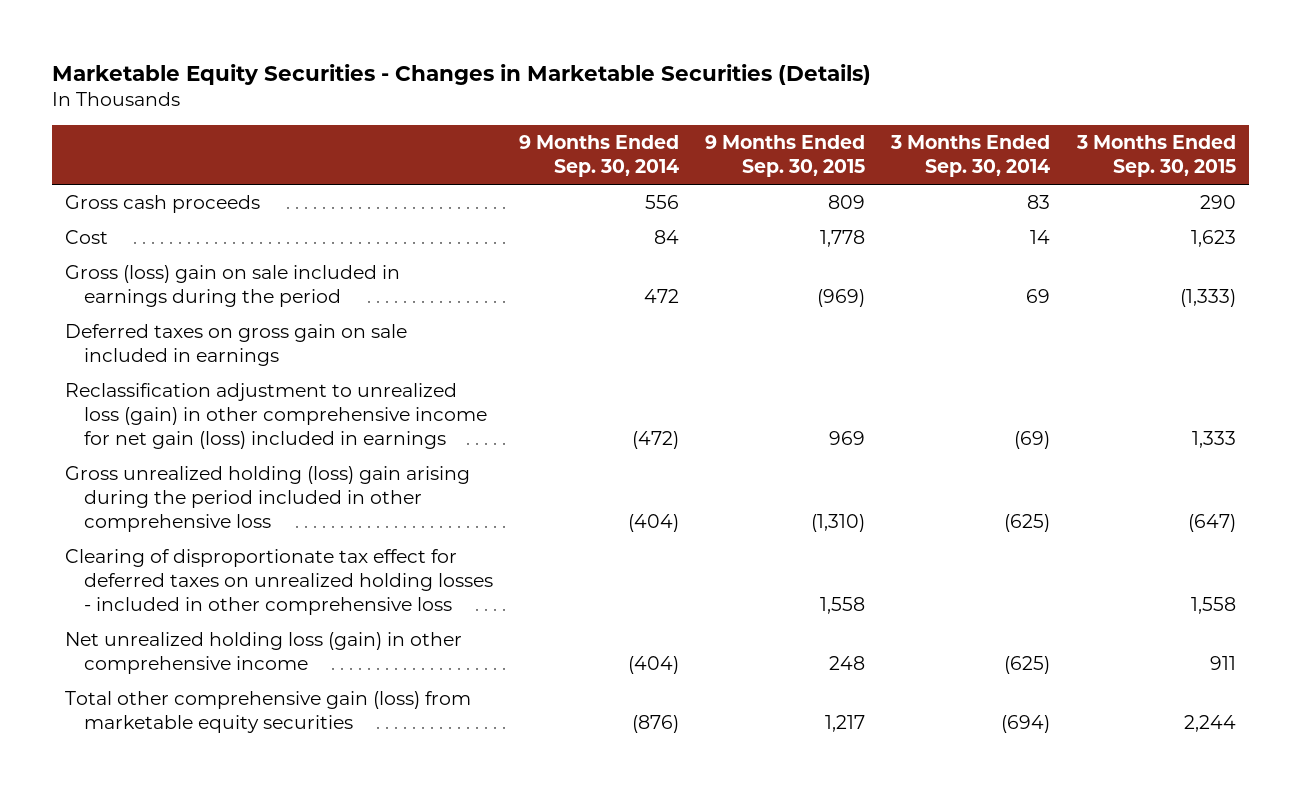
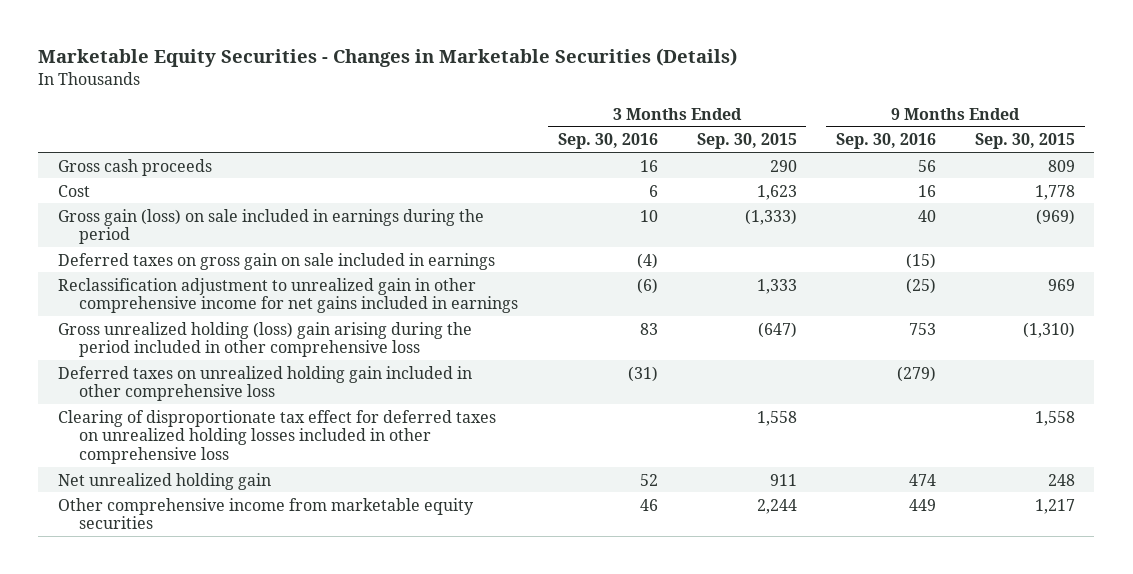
- | 9 Months Ended Sep. 30, 2014 | 9 Months Ended Sep. 30, 2015 | 3 Months Ended Sep. 30, 2014 | 3 Months Ended Sep. 30, 2015
+ | 3 Months Ended Sep. 30, 2016 | 3 Months Ended Sep. 30, 2015 | 9 Months Ended Sep. 30, 2016 | 9 Months Ended Sep. 30, 2015
- Gross (loss) gain on sale included in earnings during the period | 472 | (969) | 69 | (1,333)
+ Gross gain (loss) on sale included in earnings during the period | 10 | (1,333) | 40 | (969)
- Reclassification adjustment to unrealized loss (gain) in other comprehensive income for net gain (loss) included in earnings | (472) | 969 | (69) | 1,333
+ Reclassification adjustment to unrealized gain in other comprehensive income for net gains included in earnings | (6) | 1,333 | (25) | 969
- Clearing of disproportionate tax effect for deferred taxes on unrealized holding losses - included in other comprehensive loss | | 1,558 | | 1,558
- Net unrealized holding loss (gain) in other comprehensive income | (404) | 248 | (625) | 911
- Total other comprehensive gain (loss) from marketable equity securities | (876) | 1,217 | (694) | 2,244
+ Deferred taxes on unrealized holding gain included in other comprehensive loss | (31) | | (279) |
+ Clearing of disproportionate tax effect for deferred taxes on unrealized holding losses included in other comprehensive loss | | 1,558 | | 1,558
+ Net unrealized holding gain | 52 | 911 | 474 | 248
+ Other comprehensive income from marketable equity securities | 46 | 2,244 | 449 | 1,217

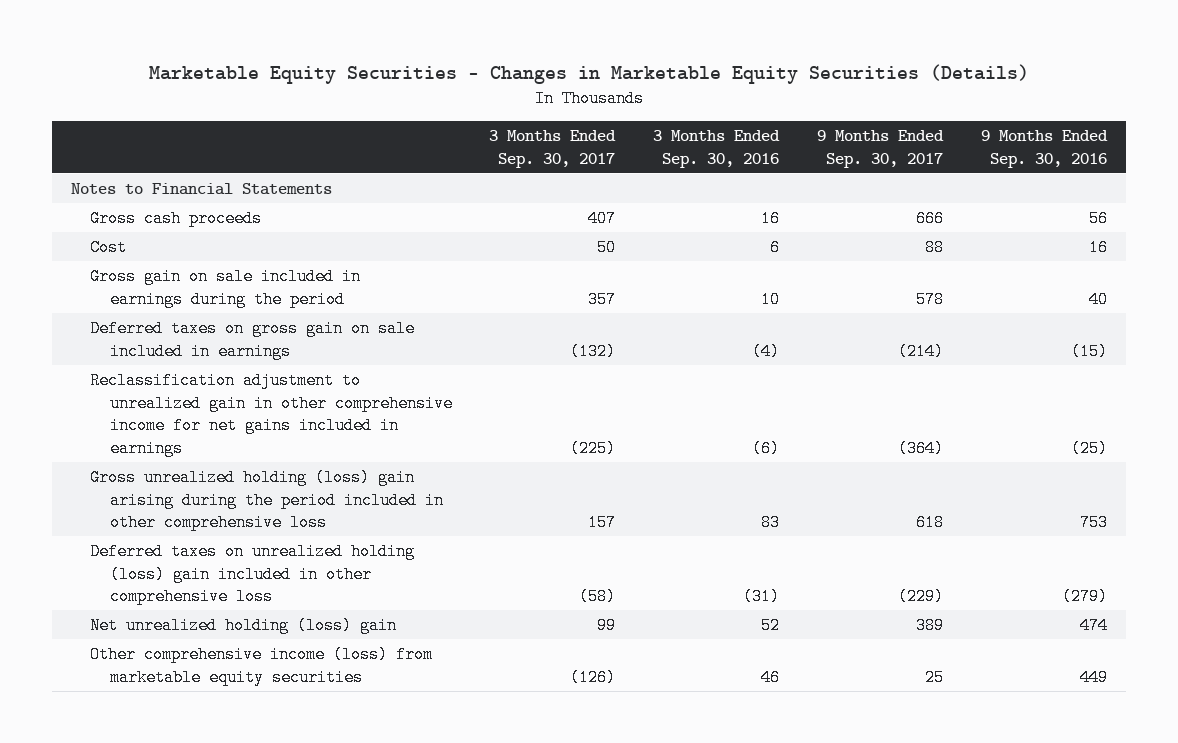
- Marketable Equity Securities - Changes in Marketable Securities (Details)
+ Marketable Equity Securities - Changes in Marketable Equity Securities (Details)
- | 3 Months Ended Sep. 30, 2016 | 3 Months Ended Sep. 30, 2015 | 9 Months Ended Sep. 30, 2016 | 9 Months Ended Sep. 30, 2015
+ | 3 Months Ended Sep. 30, 2017 | 3 Months Ended Sep. 30, 2016 | 9 Months Ended Sep. 30, 2017 | 9 Months Ended Sep. 30, 2016
+ Notes to Financial Statements
- Gross gain (loss) on sale included in earnings during the period | 10 | (1,333) | 40 | (969)
+ Gross gain on sale included in earnings during the period | 357 | 10 | 578 | 40
- Deferred taxes on unrealized holding gain included in other comprehensive loss | (31) | | (279) |
- Clearing of disproportionate tax effect for deferred taxes on unrealized holding losses included in other comprehensive loss | | 1,558 | | 1,558
- Net unrealized holding gain | 52 | 911 | 474 | 248
- Other comprehensive income from marketable equity securities | 46 | 2,244 | 449 | 1,217
+ Deferred taxes on unrealized holding (loss) gain included in other comprehensive loss | (58) | (31) | (229) | (279)
+ Net unrealized holding (loss) gain | 99 | 52 | 389 | 474
+ Other comprehensive income (loss) from marketable equity securities | (126) | 46 | 25 | 449

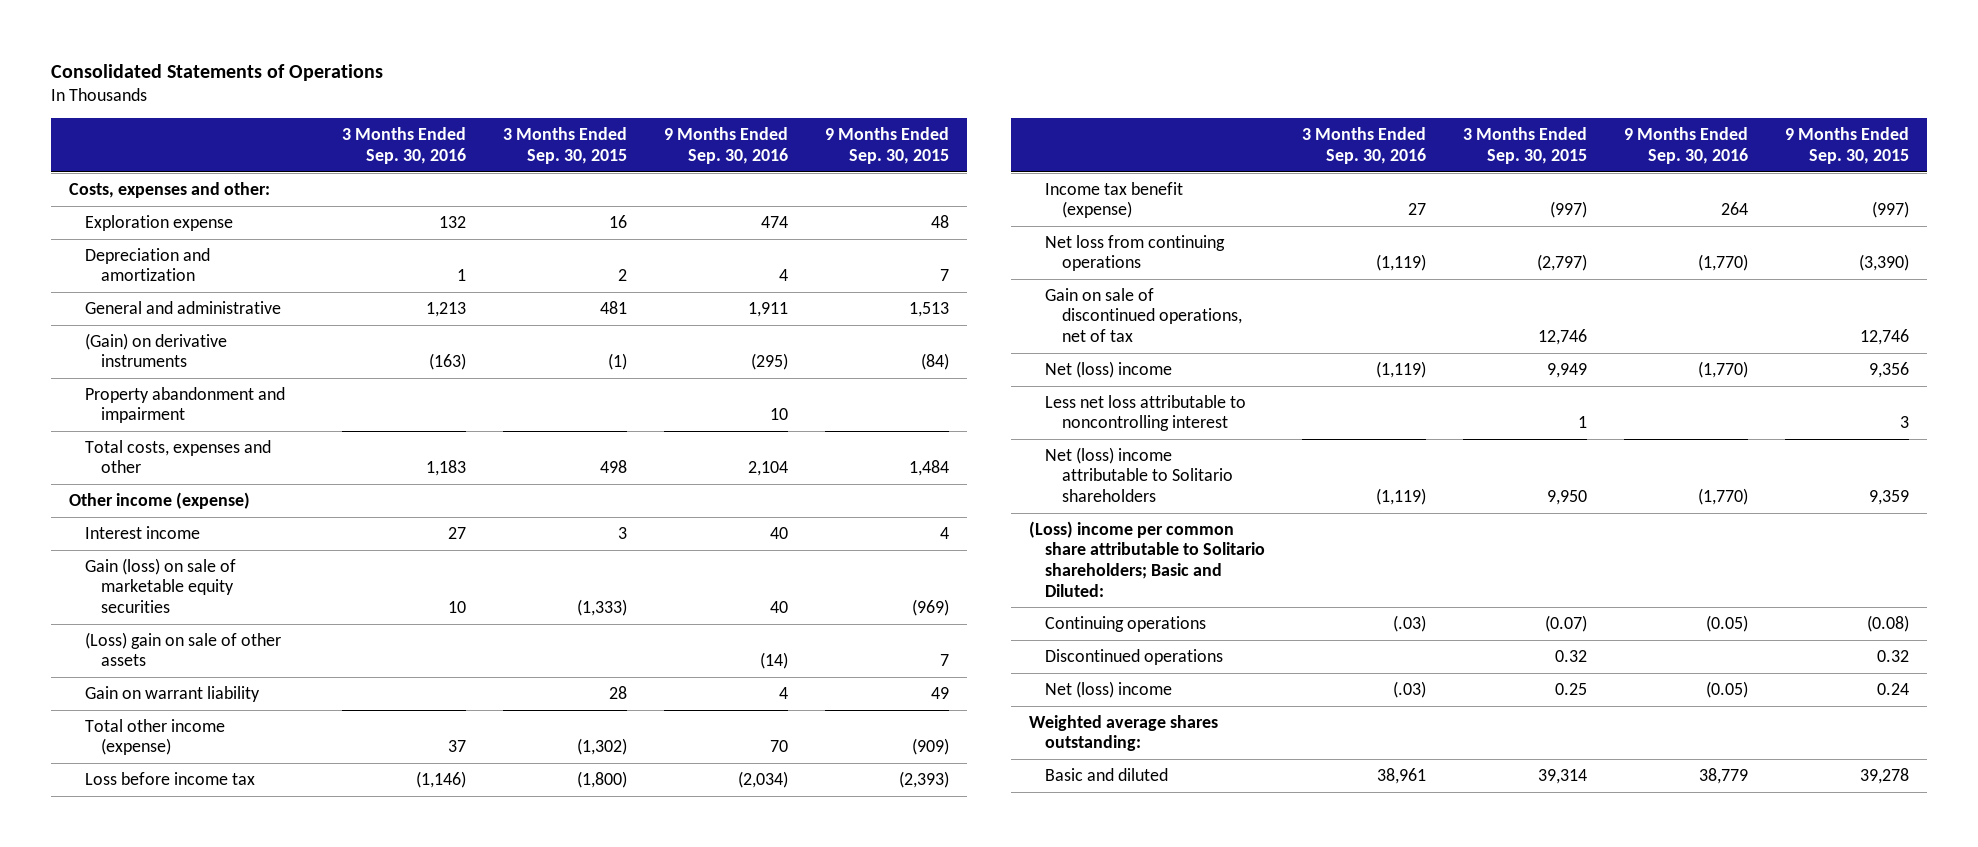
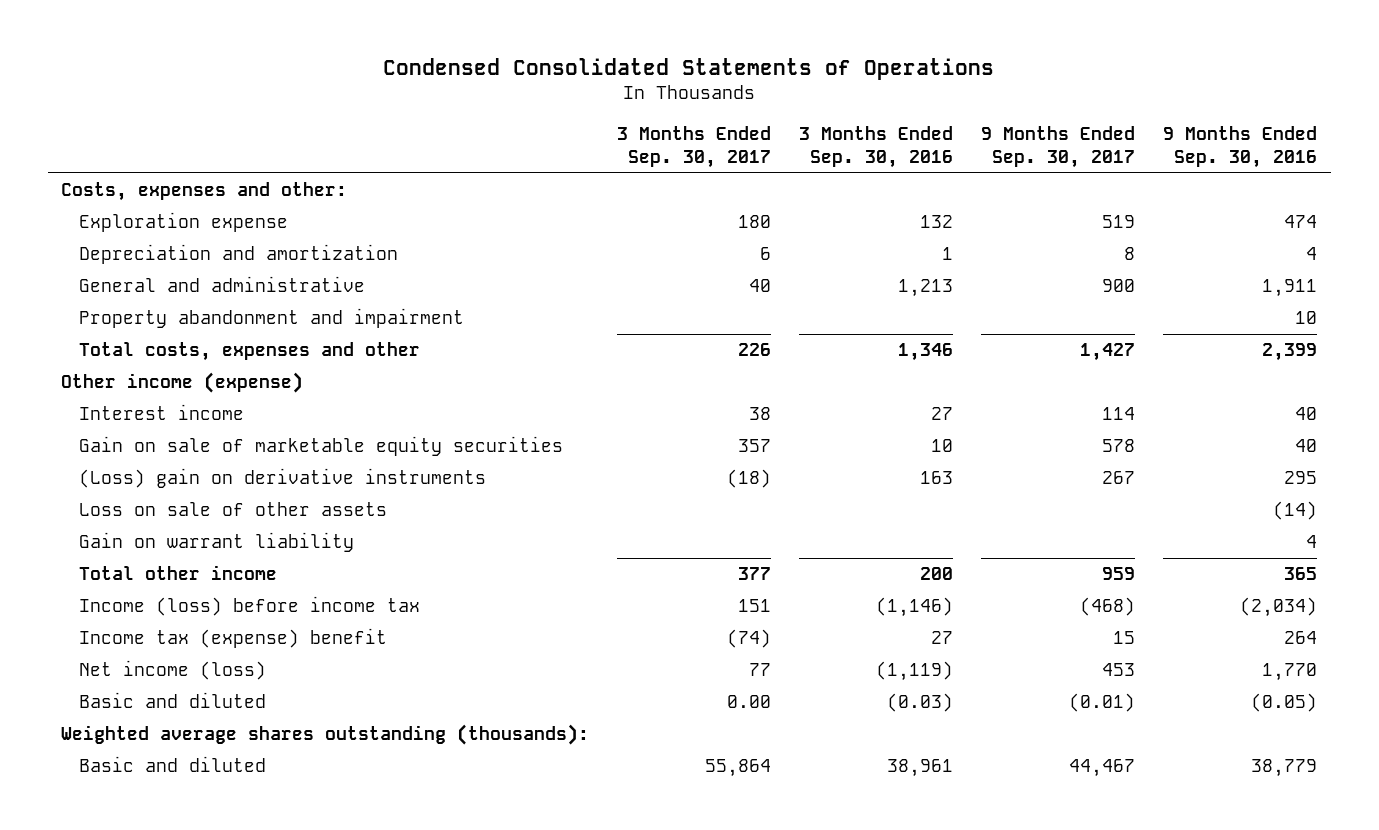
- Consolidated Statements of Operations
+ Condensed Consolidated Statements of Operations
- | 3 Months Ended Sep. 30, 2016 | 3 Months Ended Sep. 30, 2015 | 9 Months Ended Sep. 30, 2016 | 9 Months Ended Sep. 30, 2015
+ | 3 Months Ended Sep. 30, 2017 | 3 Months Ended Sep. 30, 2016 | 9 Months Ended Sep. 30, 2017 | 9 Months Ended Sep. 30, 2016
- (Gain) on derivative instruments | (163) | (1) | (295) | (84)
- Total costs, expenses and other | 1,183 | 498 | 2,104 | 1,484
+ Total costs, expenses and other | 226 | 1,346 | 1,427 | 2,399
- Gain (loss) on sale of marketable equity securities | 10 | (1,333) | 40 | (969)
- (Loss) gain on sale of other assets | | | (14) | 7
+ Gain on sale of marketable equity securities | 357 | 10 | 578 | 40
+ (Loss) gain on derivative instruments | (18) | 163 | 267 | 295
+ Loss on sale of other assets | | | | (14)
- Total other income (expense) | 37 | (1,302) | 70 | (909)
- Loss before income tax | (1,146) | (1,800) | (2,034) | (2,393)
- Income tax benefit (expense) | 27 | (997) | 264 | (997)
- Net loss from continuing operations | (1,119) | (2,797) | (1,770) | (3,390)
- Gain on sale of discontinued operations, net of tax | | 12,746 | | 12,746
- Net (loss) income | (1,119) | 9,949 | (1,770) | 9,356
- Less net loss attributable to noncontrolling interest | | 1 | | 3
- Net (loss) income attributable to Solitario shareholders | (1,119) | 9,950 | (1,770) | 9,359
- (Loss) income per common share attributable to Solitario shareholders; Basic and Diluted:
- Continuing operations | (.03) | (0.07) | (0.05) | (0.08)
- Discontinued operations | | 0.32 | | 0.32
- Net (loss) income | (.03) | 0.25 | (0.05) | 0.24
- Weighted average shares outstanding:
+ Total other income | 377 | 200 | 959 | 365
+ Income (loss) before income tax | 151 | (1,146) | (468) | (2,034)
+ Income tax (expense) benefit | (74) | 27 | 15 | 264
+ Net income (loss) | 77 | (1,119) | 453 | 1,770
+ Basic and diluted | 0.00 | (0.03) | (0.01) | (0.05)
+ Weighted average shares outstanding (thousands):

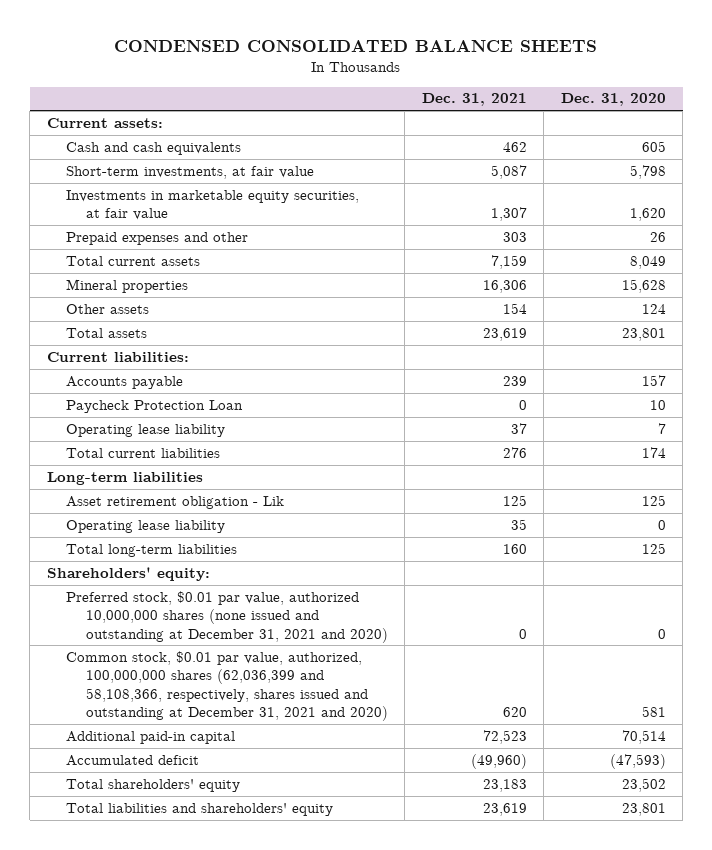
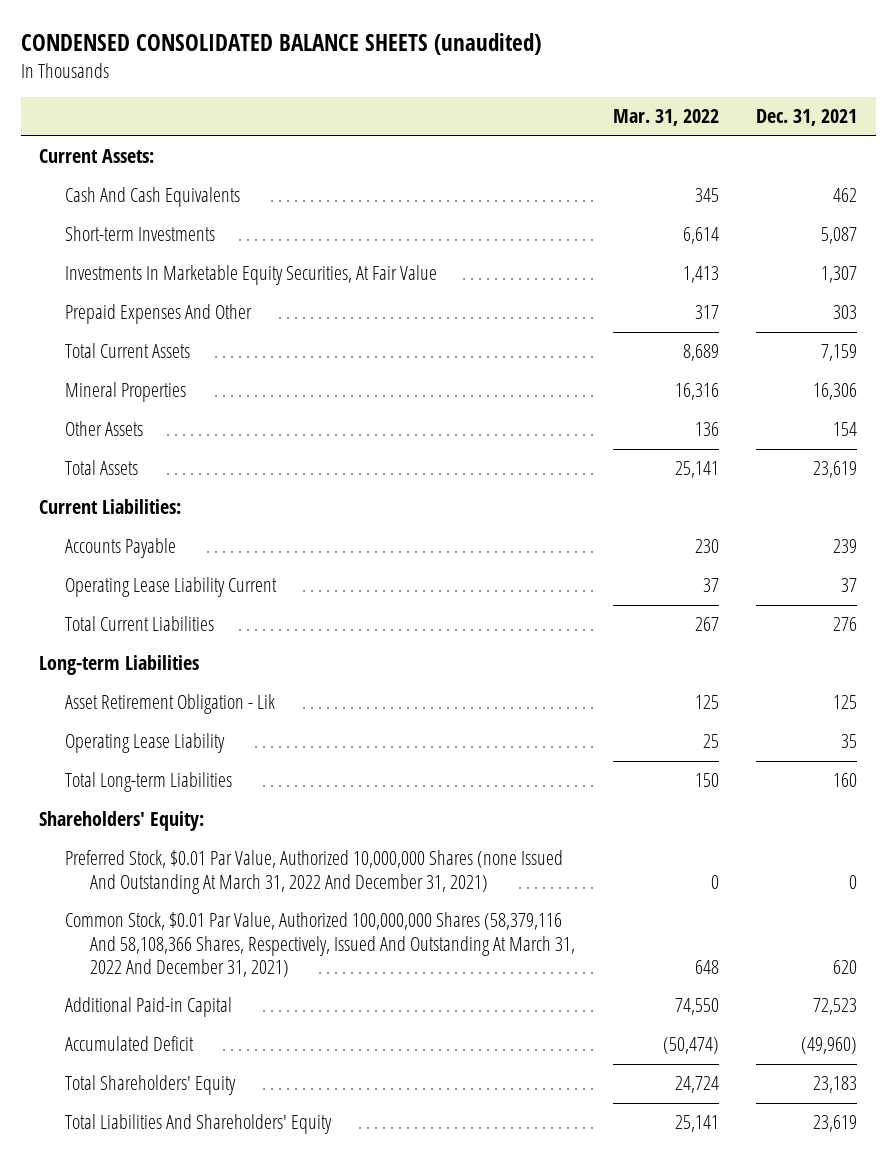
- CONDENSED CONSOLIDATED BALANCE SHEETS
+ CONDENSED CONSOLIDATED BALANCE SHEETS (unaudited)
- | Dec. 31, 2021 | Dec. 31, 2020
+ | Mar. 31, 2022 | Dec. 31, 2021
- Current assets:
- Cash and cash equivalents | 462 | 605
- Short-term investments, at fair value | 5,087 | 5,798
- Investments in marketable equity securities, at fair value | 1,307 | 1,620
- Prepaid expenses and other | 303 | 26
- Total current assets | 7,159 | 8,049
- Mineral properties | 16,306 | 15,628
- Other assets | 154 | 124
- Total assets | 23,619 | 23,801
- Current liabilities:
- Accounts payable | 239 | 157
- Paycheck Protection Loan | 0 | 10
- Operating lease liability | 37 | 7
- Total current liabilities | 276 | 174
- Long-term liabilities
- Asset retirement obligation - Lik | 125 | 125
- Operating lease liability | 35 | 0
- Total long-term liabilities | 160 | 125
- Shareholders' equity:
- Preferred stock, $0.01 par value, authorized 10,000,000 shares (none issued and outstanding at December 31, 2021 and 2020) | 0 | 0
- Common stock, $0.01 par value, authorized, 100,000,000 shares (62,036,399 and 58,108,366, respectively, shares issued and outstanding at December 31, 2021 and 2020) | 620 | 581
- Additional paid-in capital | 72,523 | 70,514
- Accumulated deficit | (49,960) | (47,593)
- Total shareholders' equity | 23,183 | 23,502
- Total liabilities and shareholders' equity | 23,619 | 23,801
+ Current Assets:
+ Cash And Cash Equivalents | 345 | 462
+ Short-term Investments | 6,614 | 5,087
+ Investments In Marketable Equity Securities, At Fair Value | 1,413 | 1,307
+ Prepaid Expenses And Other | 317 | 303
+ Total Current Assets | 8,689 | 7,159
+ Mineral Properties | 16,316 | 16,306
+ Other Assets | 136 | 154
+ Total Assets | 25,141 | 23,619
+ Current Liabilities:
+ Accounts Payable | 230 | 239
+ Operating Lease Liability Current | 37 | 37
+ Total Current Liabilities | 267 | 276
+ Long-term Liabilities
+ Asset Retirement Obligation - Lik | 125 | 125
+ Operating Lease Liability | 25 | 35
+ Total Long-term Liabilities | 150 | 160
+ Shareholders' Equity:
+ Preferred Stock, $0.01 Par Value, Authorized 10,000,000 Shares (none Issued And Outstanding At March 31, 2022 And December 31, 2021) | 0 | 0
+ Common Stock, $0.01 Par Value, Authorized 100,000,000 Shares (58,379,116 And 58,108,366 Shares, Respectively, Issued And Outstanding At March 31, 2022 And December 31, 2021) | 648 | 620
+ Additional Paid-in Capital | 74,550 | 72,523
+ Accumulated Deficit | (50,474) | (49,960)
+ Total Shareholders' Equity | 24,724 | 23,183
+ Total Liabilities And Shareholders' Equity | 25,141 | 23,619

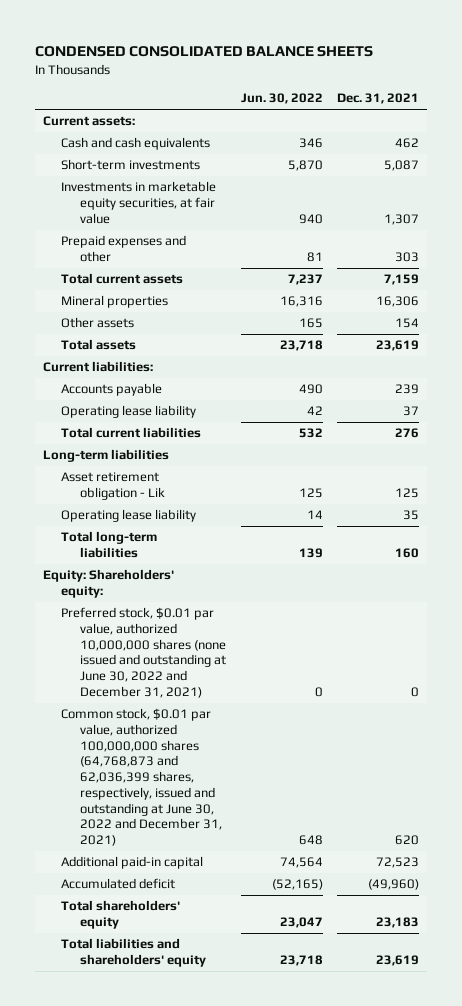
- CONDENSED CONSOLIDATED BALANCE SHEETS (unaudited)
+ CONDENSED CONSOLIDATED BALANCE SHEETS
- | Mar. 31, 2022 | Dec. 31, 2021
+ | Jun. 30, 2022 | Dec. 31, 2021
- Current Assets:
- Cash And Cash Equivalents | 345 | 462
- Short-term Investments | 6,614 | 5,087
- Investments In Marketable Equity Securities, At Fair Value | 1,413 | 1,307
- Prepaid Expenses And Other | 317 | 303
- Total Current Assets | 8,689 | 7,159
- Mineral Properties | 16,316 | 16,306
- Other Assets | 136 | 154
- Total Assets | 25,141 | 23,619
- Current Liabilities:
- Accounts Payable | 230 | 239
- Operating Lease Liability Current | 37 | 37
- Total Current Liabilities | 267 | 276
- Long-term Liabilities
- Asset Retirement Obligation - Lik | 125 | 125
- Operating Lease Liability | 25 | 35
- Total Long-term Liabilities | 150 | 160
- Shareholders' Equity:
- Preferred Stock, $0.01 Par Value, Authorized 10,000,000 Shares (none Issued And Outstanding At March 31, 2022 And December 31, 2021) | 0 | 0
- Common Stock, $0.01 Par Value, Authorized 100,000,000 Shares (58,379,116 And 58,108,366 Shares, Respectively, Issued And Outstanding At March 31, 2022 And December 31, 2021) | 648 | 620
- Additional Paid-in Capital | 74,550 | 72,523
- Accumulated Deficit | (50,474) | (49,960)
- Total Shareholders' Equity | 24,724 | 23,183
- Total Liabilities And Shareholders' Equity | 25,141 | 23,619
+ Current assets:
+ Cash and cash equivalents | 346 | 462
+ Short-term investments | 5,870 | 5,087
+ Investments in marketable equity securities, at fair value | 940 | 1,307
+ Prepaid expenses and other | 81 | 303
+ Total current assets | 7,237 | 7,159
+ Mineral properties | 16,316 | 16,306
+ Other assets | 165 | 154
+ Total assets | 23,718 | 23,619
+ Current liabilities:
+ Accounts payable | 490 | 239
+ Operating lease liability | 42 | 37
+ Total current liabilities | 532 | 276
+ Long-term liabilities
+ Asset retirement obligation - Lik | 125 | 125
+ Operating lease liability | 14 | 35
+ Total long-term liabilities | 139 | 160
+ Equity: Shareholders' equity:
+ Preferred stock, $0.01 par value, authorized 10,000,000 shares (none issued and outstanding at June 30, 2022 and December 31, 2021) | 0 | 0
+ Common stock, $0.01 par value, authorized 100,000,000 shares (64,768,873 and 62,036,399 shares, respectively, issued and outstanding at June 30, 2022 and December 31, 2021) | 648 | 620
+ Additional paid-in capital | 74,564 | 72,523
+ Accumulated deficit | (52,165) | (49,960)
+ Total shareholders' equity | 23,047 | 23,183
+ Total liabilities and shareholders' equity | 23,718 | 23,619

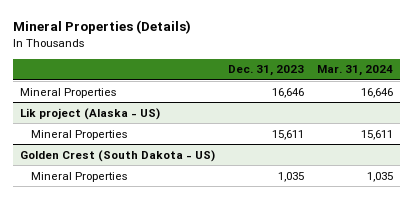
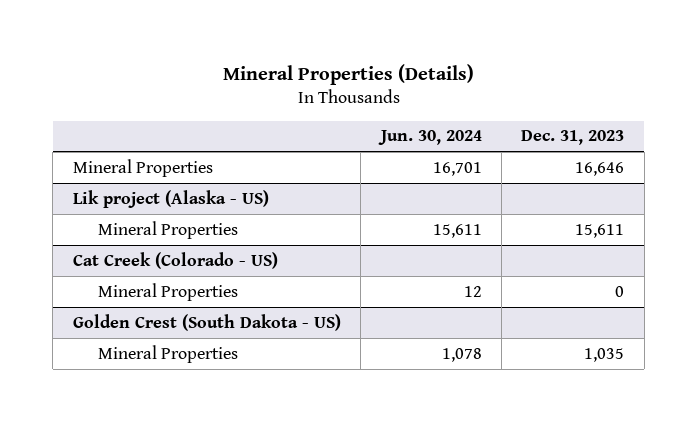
- | Dec. 31, 2023 | Mar. 31, 2024
+ | Jun. 30, 2024 | Dec. 31, 2023
+ Cat Creek (Colorado - US)
+ Mineral Properties | 12 | 0

